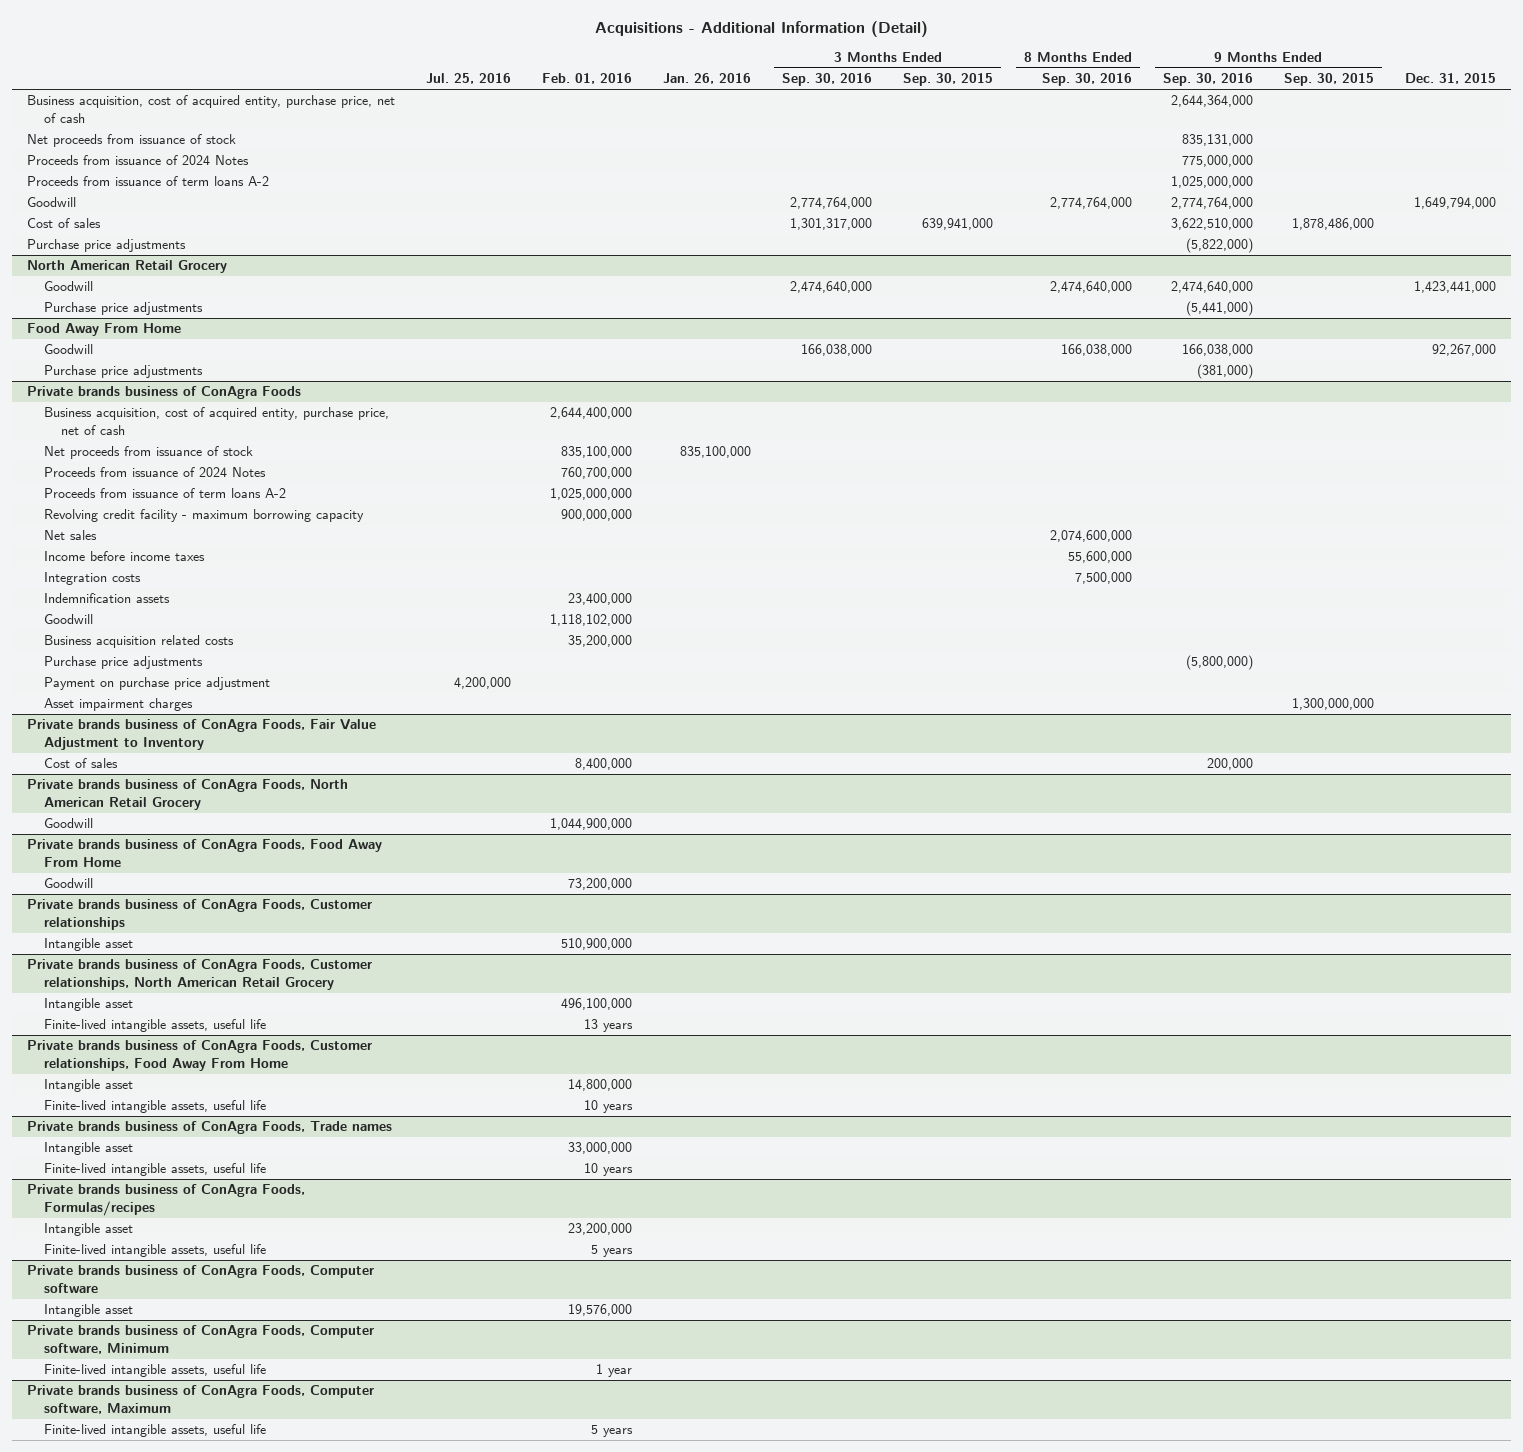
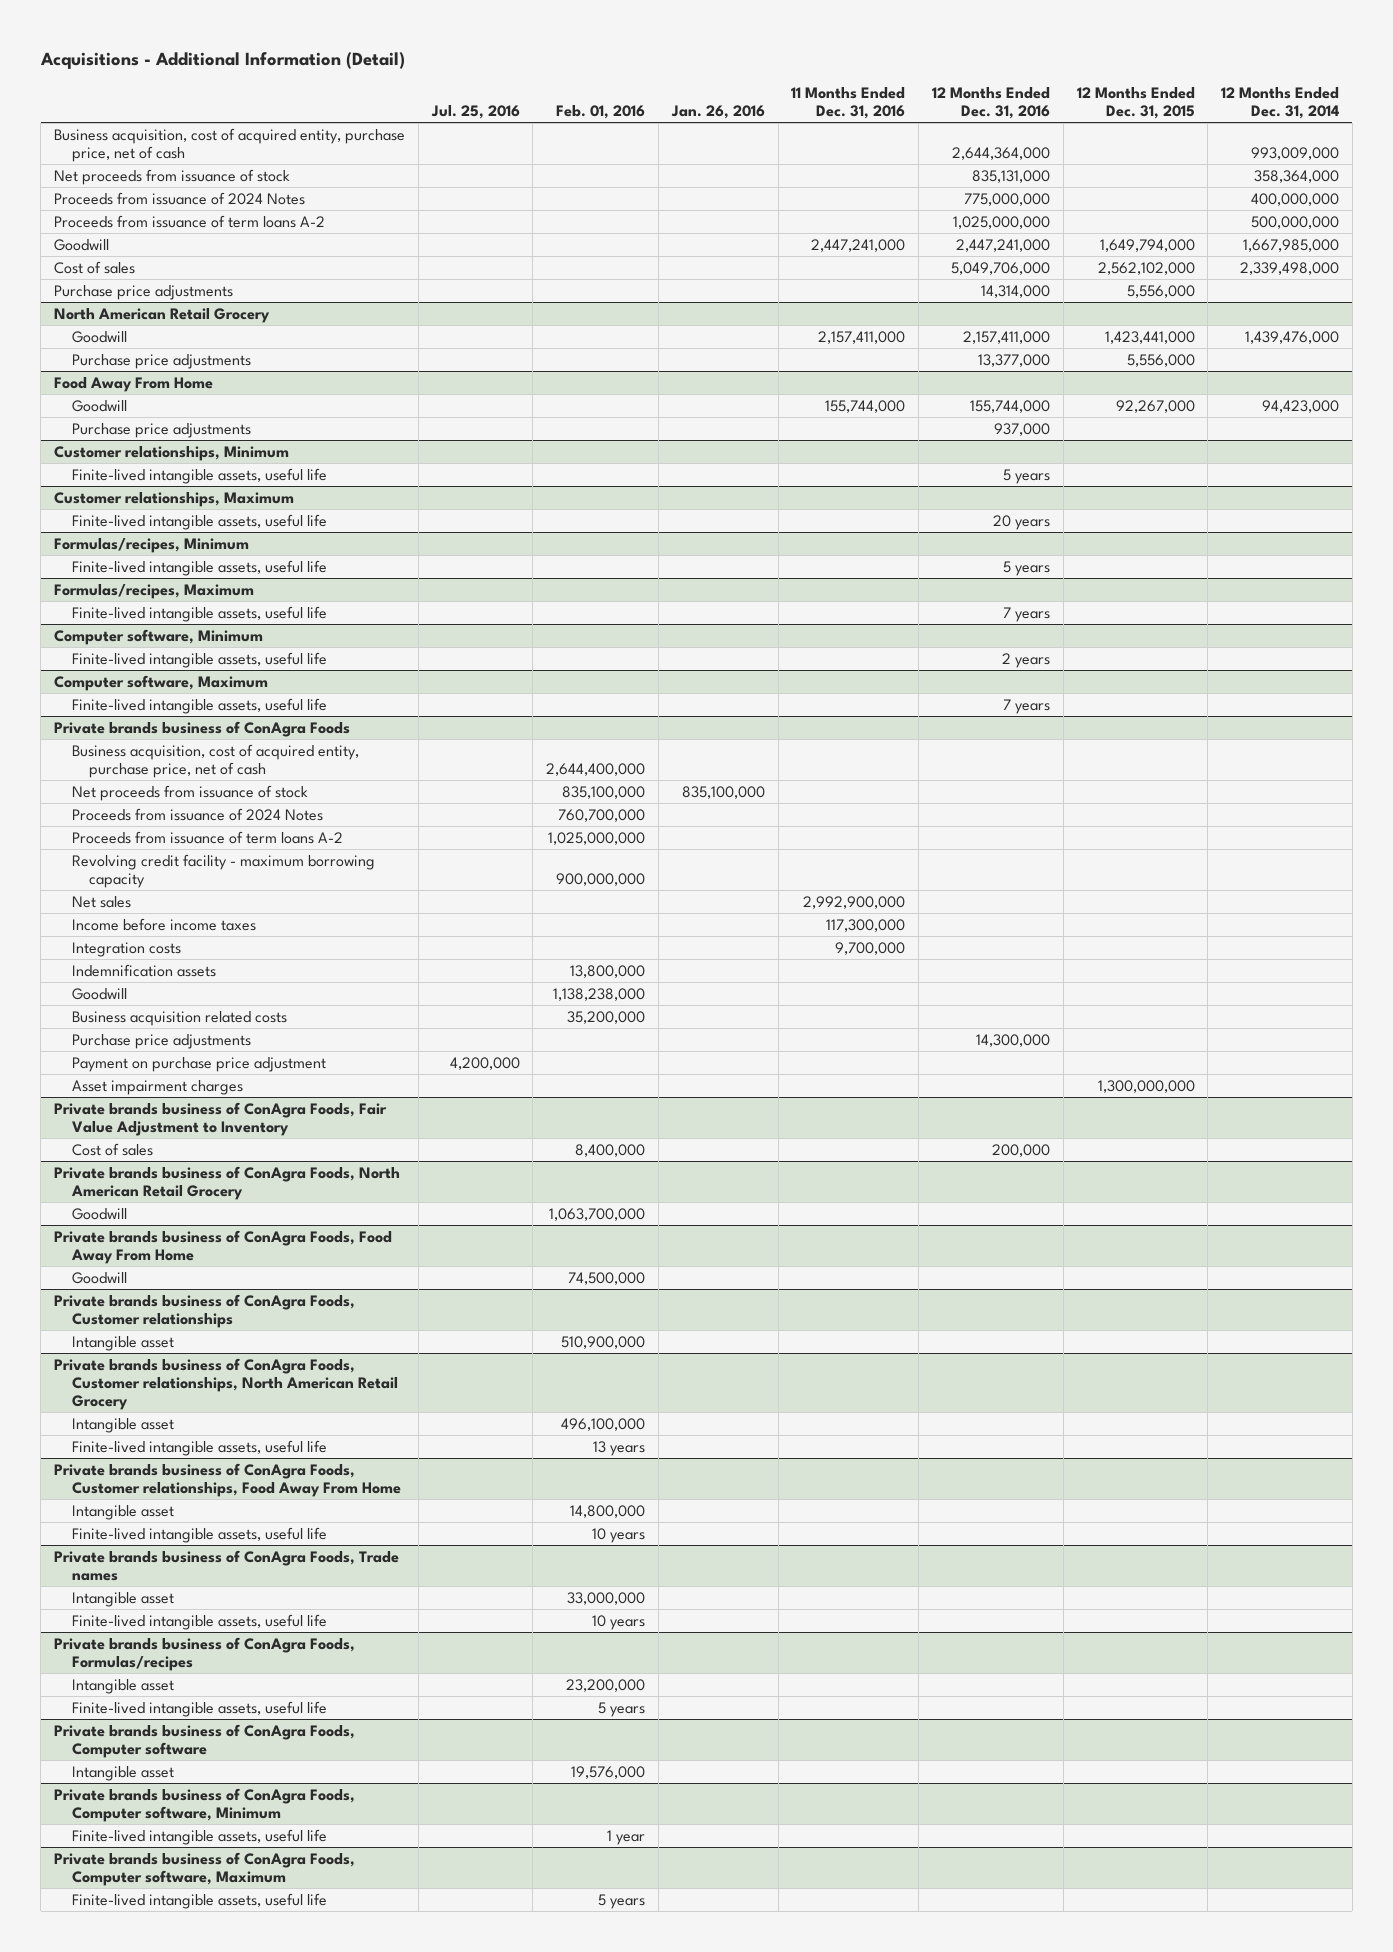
- | Jul. 25, 2016 | Feb. 01, 2016 | Jan. 26, 2016 | 3 Months Ended Sep. 30, 2016 | 3 Months Ended Sep. 30, 2015 | 8 Months Ended Sep. 30, 2016 | 9 Months Ended Sep. 30, 2016 | 9 Months Ended Sep. 30, 2015 | Dec. 31, 2015
+ | Jul. 25, 2016 | Feb. 01, 2016 | Jan. 26, 2016 | 11 Months Ended Dec. 31, 2016 | 12 Months Ended Dec. 31, 2016 | 12 Months Ended Dec. 31, 2015 | 12 Months Ended Dec. 31, 2014
+ Customer relationships, Minimum
+ Finite-lived intangible assets, useful life | | | | | 5 years | |
+ Customer relationships, Maximum
+ Finite-lived intangible assets, useful life | | | | | 20 years | |
+ Formulas/recipes, Minimum
+ Finite-lived intangible assets, useful life | | | | | 5 years | |
+ Formulas/recipes, Maximum
+ Finite-lived intangible assets, useful life | | | | | 7 years | |
+ Computer software, Minimum
+ Finite-lived intangible assets, useful life | | | | | 2 years | |
+ Computer software, Maximum
+ Finite-lived intangible assets, useful life | | | | | 7 years | |
@ Private brands business of ConAgra Foods
- Indemnification assets | | 23,400,000 | | | | | | |
- Goodwill | | 1,118,102,000 | | | | | | |
+ Indemnification assets | | 13,800,000 | | | | |
+ Goodwill | | 1,138,238,000 | | | | |
@ Private brands business of ConAgra Foods, North American Retail Grocery
- Goodwill | | 1,044,900,000 | | | | | | |
+ Goodwill | | 1,063,700,000 | | | | |
@ Private brands business of ConAgra Foods, Food Away From Home
- Goodwill | | 73,200,000 | | | | | | |
+ Goodwill | | 74,500,000 | | | | |

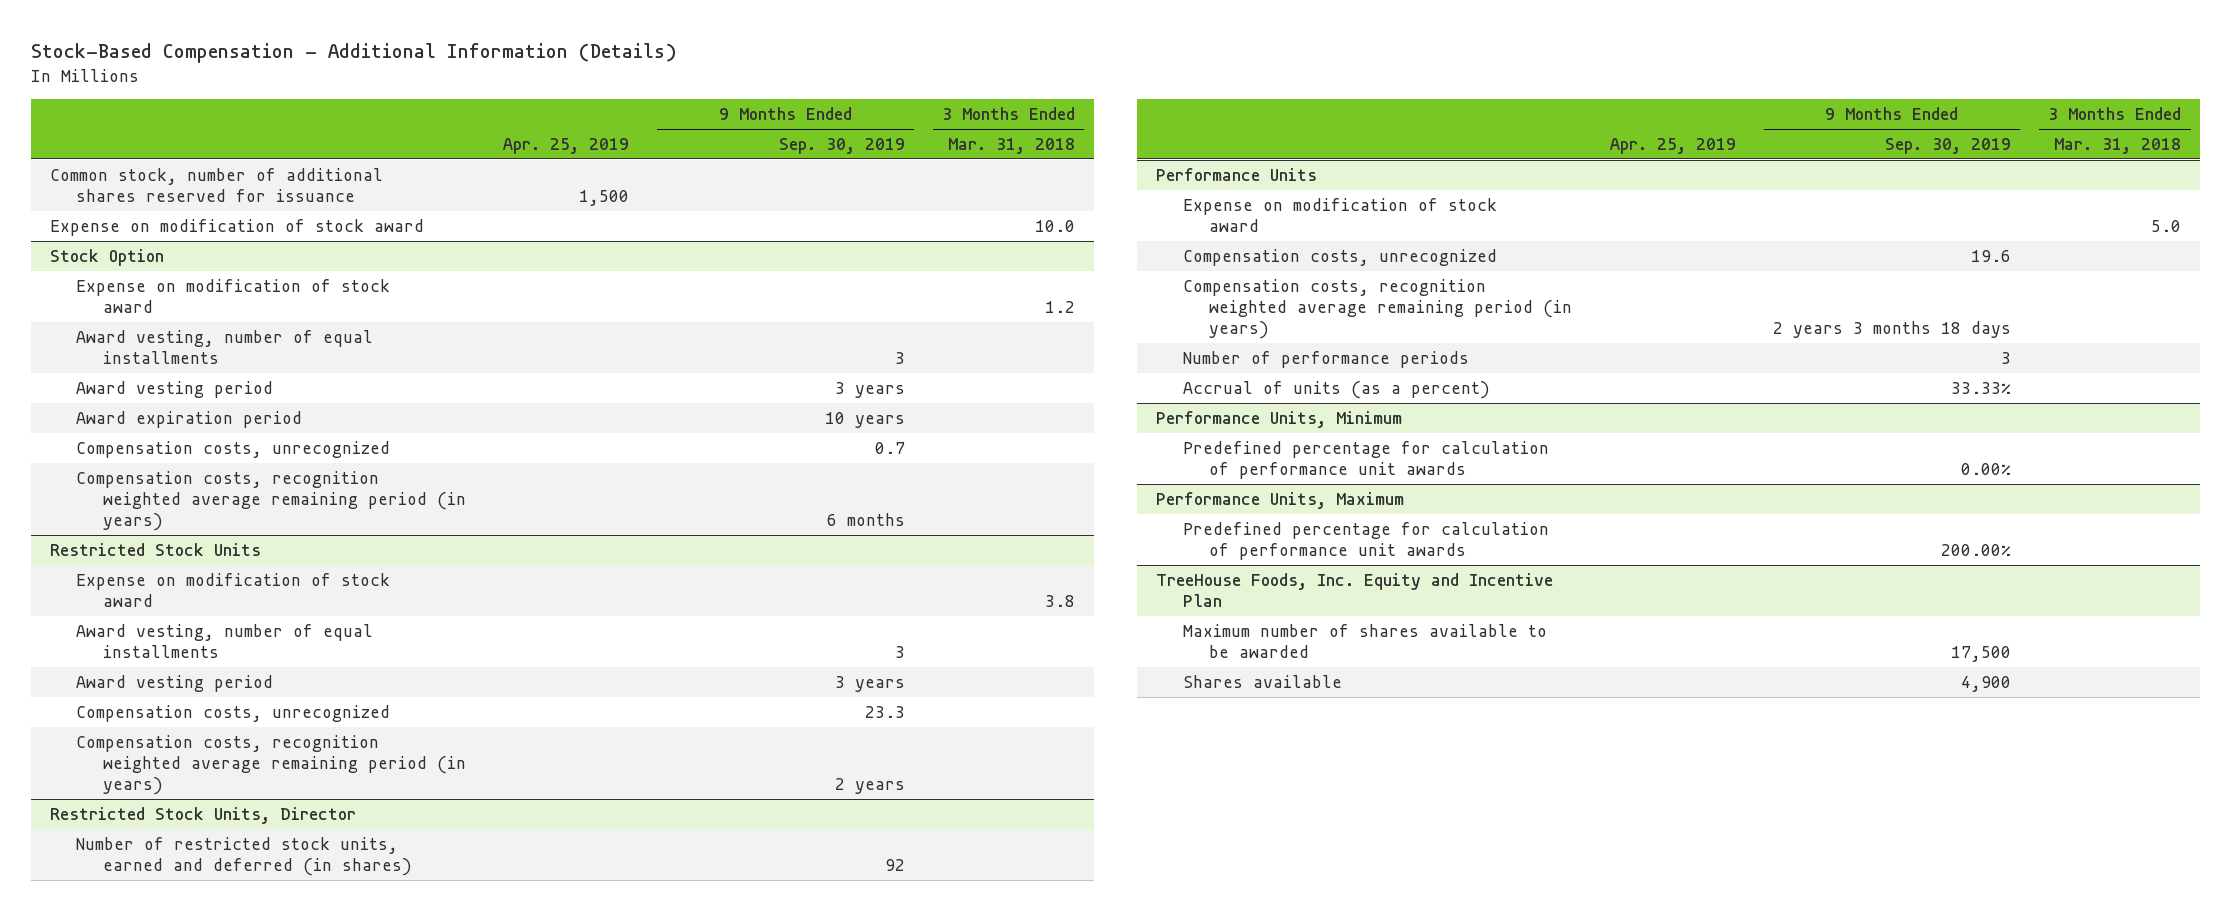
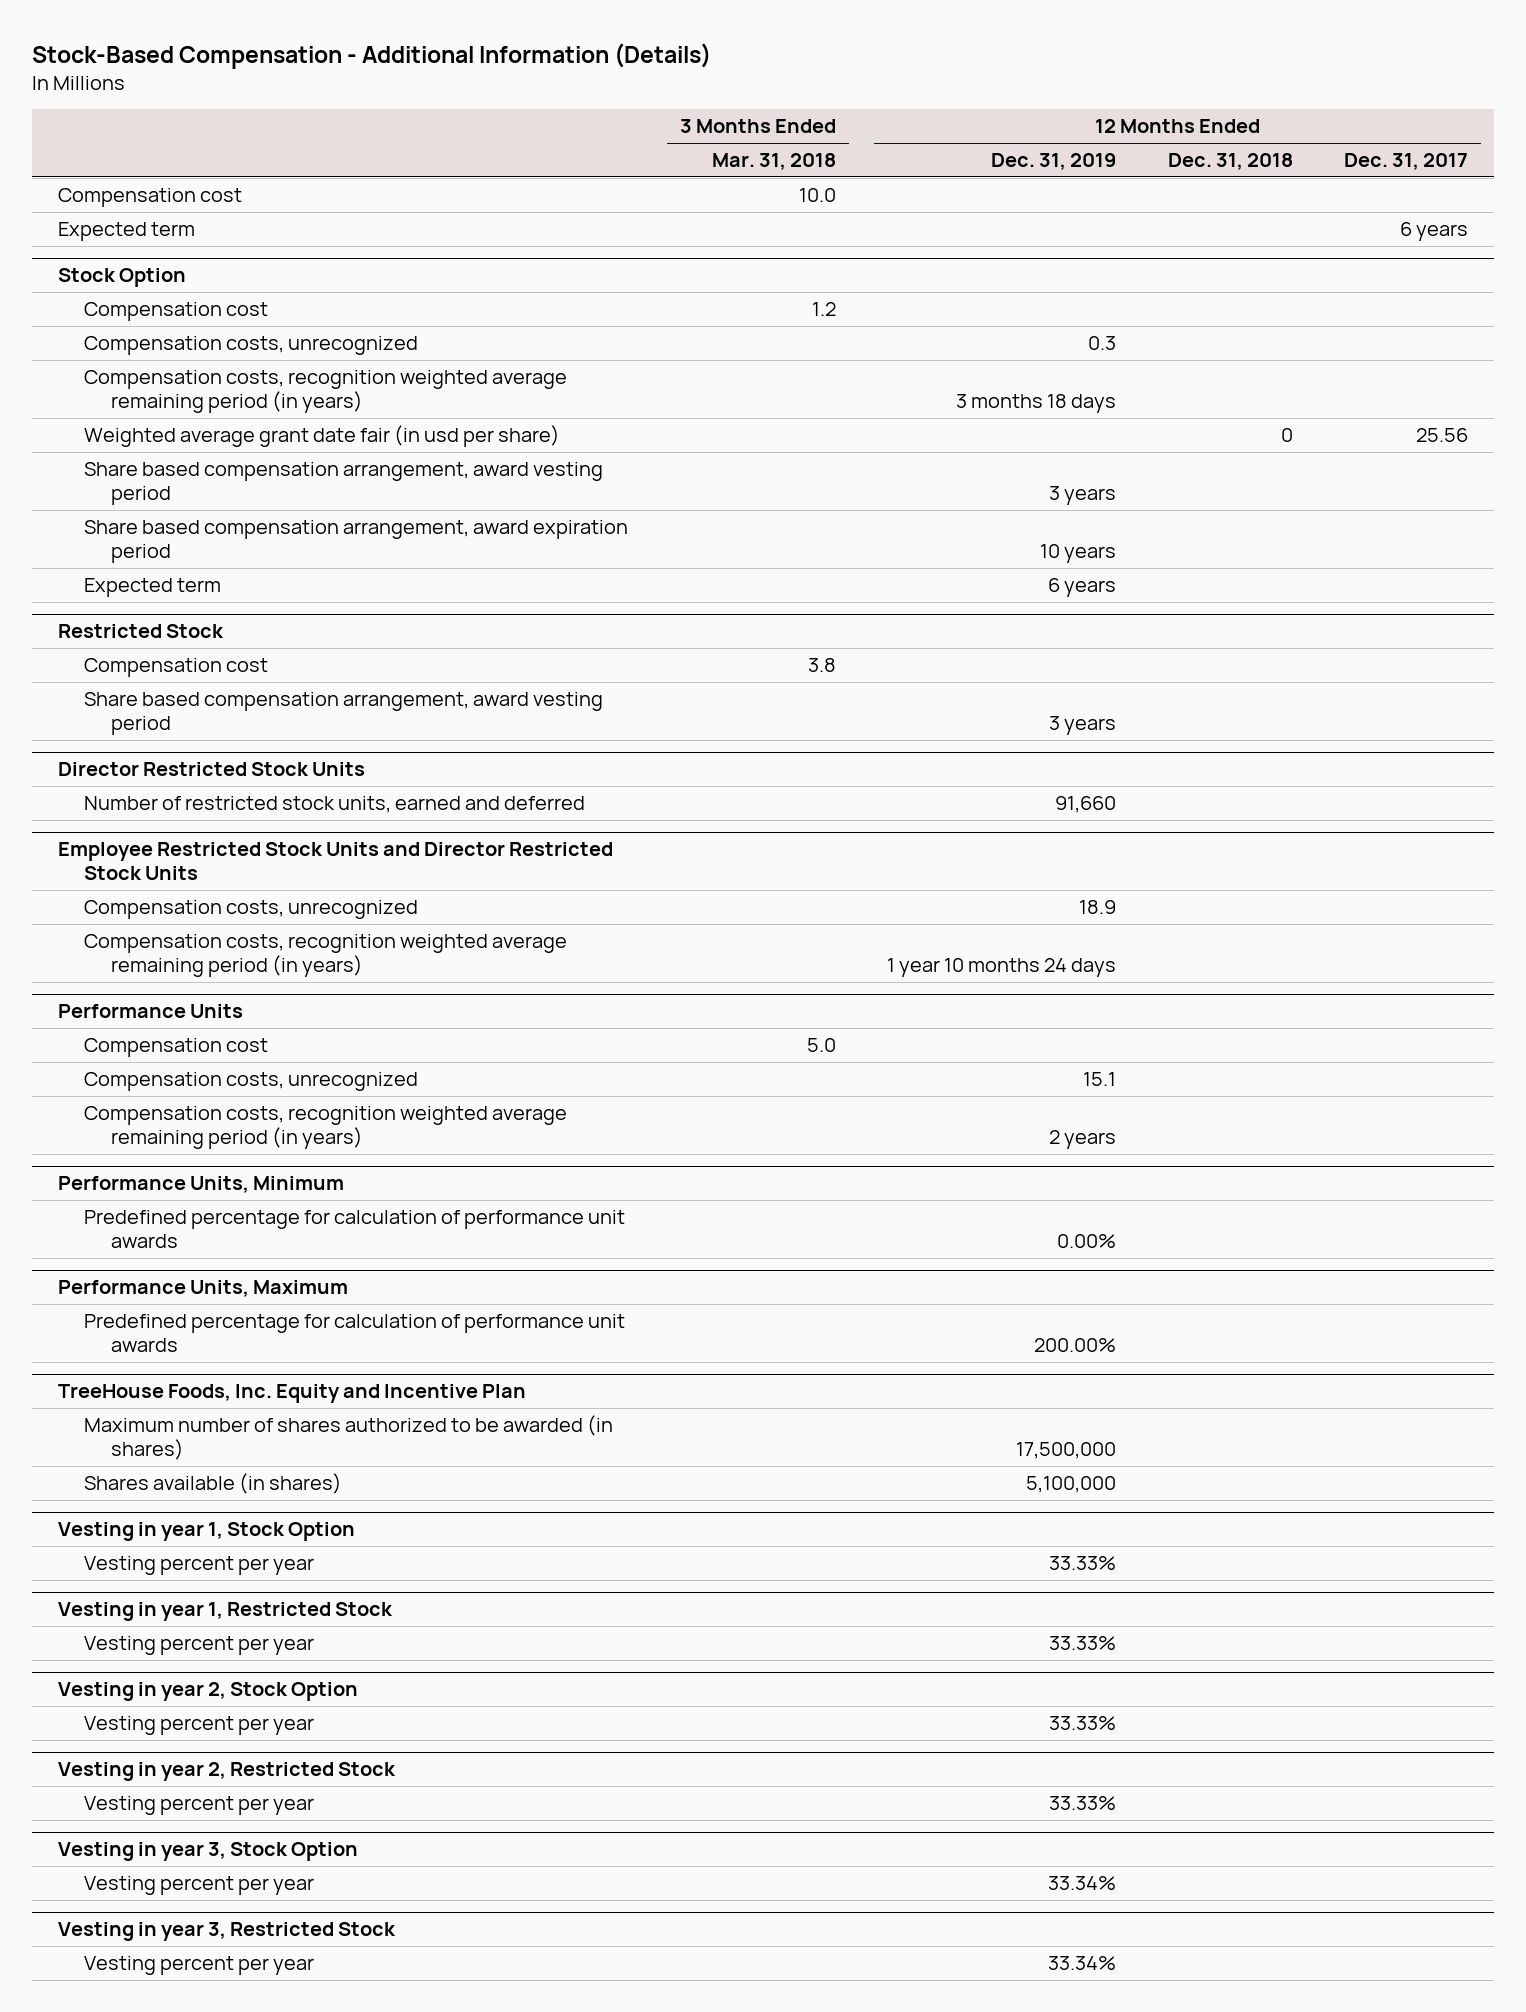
- | Apr. 25, 2019 | 9 Months Ended Sep. 30, 2019 | 3 Months Ended Mar. 31, 2018
+ | 3 Months Ended Mar. 31, 2018 | 12 Months Ended Dec. 31, 2019 | 12 Months Ended Dec. 31, 2018 | 12 Months Ended Dec. 31, 2017
- Common stock, number of additional shares reserved for issuance | 1,500 | |
- Expense on modification of stock award | | | 10.0
+ Compensation cost | 10.0 | | |
+ Expected term | | | | 6 years
@ Stock Option
- Expense on modification of stock award | | | 1.2
- Award vesting, number of equal installments | | 3 |
- Award vesting period | | 3 years |
- Award expiration period | | 10 years |
+ Compensation cost | 1.2 | | |
- Restricted Stock Units
- Expense on modification of stock award | | | 3.8
- Award vesting, number of equal installments | | 3 |
- Award vesting period | | 3 years |
- Compensation costs, unrecognized | | 23.3 |
- Compensation costs, recognition weighted average remaining period (in years) | | 2 years |
- Restricted Stock Units, Director
- Number of restricted stock units, earned and deferred (in shares) | | 92 |
@ Stock Option
+ Weighted average grant date fair (in usd per share) | | | 0 | 25.56
+ Share based compensation arrangement, award vesting period | | 3 years | |
+ Share based compensation arrangement, award expiration period | | 10 years | |
+ Expected term | | 6 years | |
+ Restricted Stock
+ Compensation cost | 3.8 | | |
+ Share based compensation arrangement, award vesting period | | 3 years | |
+ Director Restricted Stock Units
+ Number of restricted stock units, earned and deferred | | 91,660 | |
+ Employee Restricted Stock Units and Director Restricted Stock Units
+ Compensation costs, unrecognized | | 18.9 | |
+ Compensation costs, recognition weighted average remaining period (in years) | | 1 year 10 months 24 days | |
@ Performance Units
- Expense on modification of stock award | | | 5.0
+ Compensation cost | 5.0 | | |
- Number of performance periods | | 3 |
- Accrual of units (as a percent) | | 33.33% |
@ TreeHouse Foods, Inc. Equity and Incentive Plan
- Maximum number of shares available to be awarded | | 17,500 |
- Shares available | | 4,900 |
+ Maximum number of shares authorized to be awarded (in shares) | | 17,500,000 | |
+ Shares available (in shares) | | 5,100,000 | |
+ Vesting in year 1, Stock Option
+ Vesting percent per year | | 33.33% | |
+ Vesting in year 1, Restricted Stock
+ Vesting percent per year | | 33.33% | |
+ Vesting in year 2, Stock Option
+ Vesting percent per year | | 33.33% | |
+ Vesting in year 2, Restricted Stock
+ Vesting percent per year | | 33.33% | |
+ Vesting in year 3, Stock Option
+ Vesting percent per year | | 33.34% | |
+ Vesting in year 3, Restricted Stock
+ Vesting percent per year | | 33.34% | |

